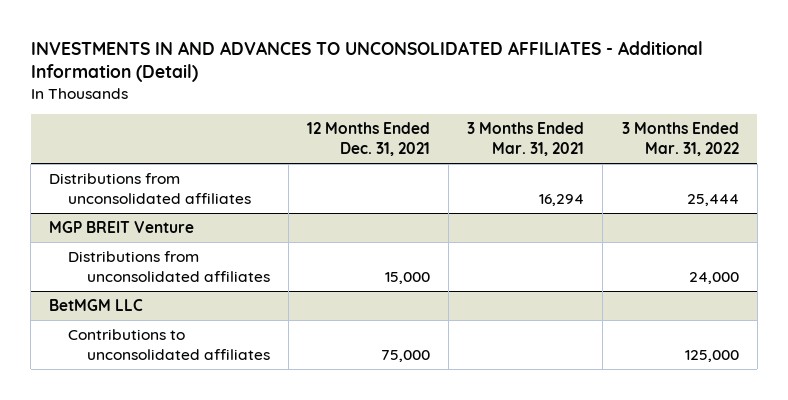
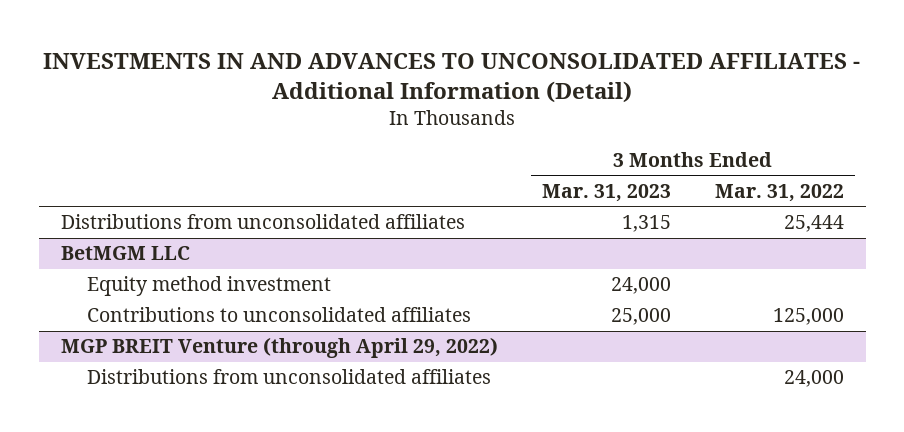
- | 12 Months Ended Dec. 31, 2021 | 3 Months Ended Mar. 31, 2021 | 3 Months Ended Mar. 31, 2022
+ | 3 Months Ended Mar. 31, 2023 | 3 Months Ended Mar. 31, 2022
- MGP BREIT Venture
- Distributions from unconsolidated affiliates | 15,000 | | 24,000
@ BetMGM LLC
+ Equity method investment | 24,000 |
+ MGP BREIT Venture (through April 29, 2022)
+ Distributions from unconsolidated affiliates | | 24,000

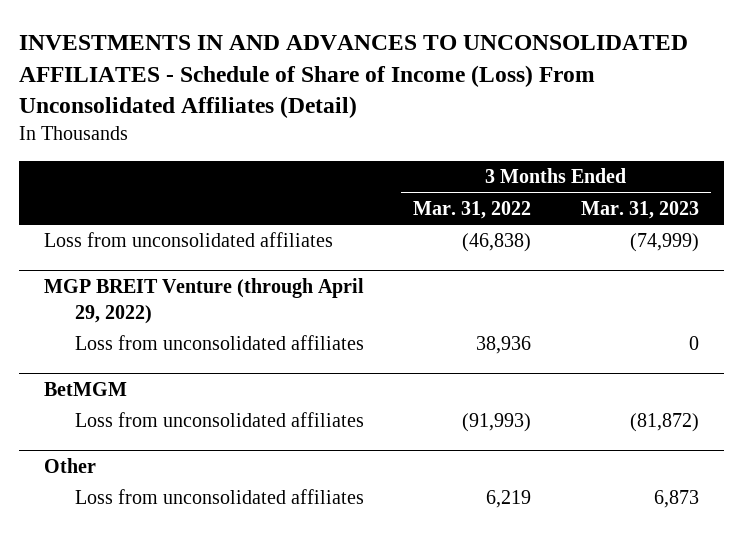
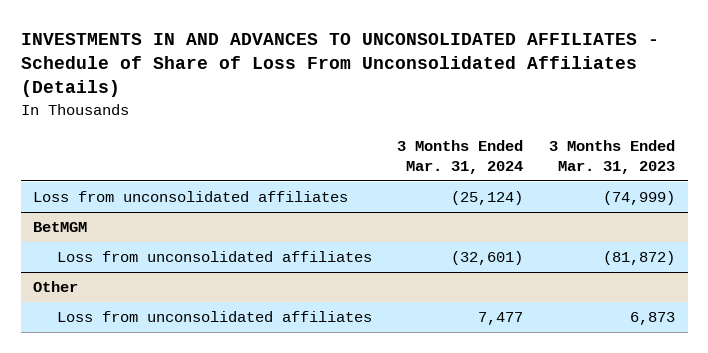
- INVESTMENTS IN AND ADVANCES TO UNCONSOLIDATED AFFILIATES - Schedule of Share of Income (Loss) From Unconsolidated Affiliates (Detail)
+ INVESTMENTS IN AND ADVANCES TO UNCONSOLIDATED AFFILIATES - Schedule of Share of Loss From Unconsolidated Affiliates (Details)
- | 3 Months Ended Mar. 31, 2022 | 3 Months Ended Mar. 31, 2023
+ | 3 Months Ended Mar. 31, 2024 | 3 Months Ended Mar. 31, 2023
- MGP BREIT Venture (through April 29, 2022)
- Loss from unconsolidated affiliates | 38,936 | 0

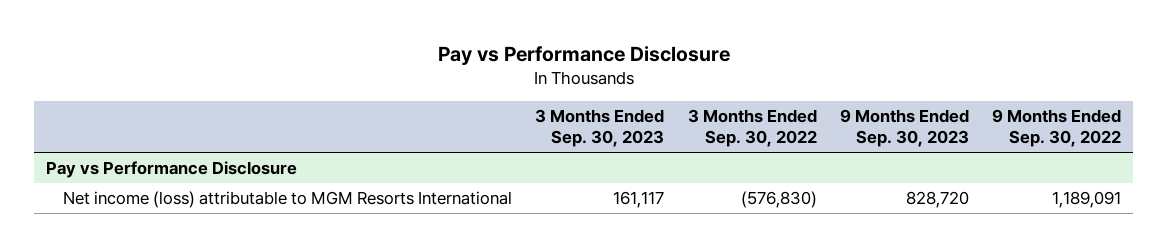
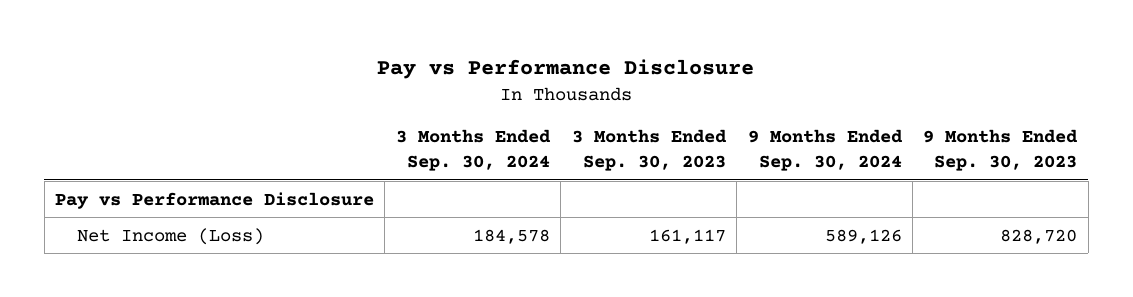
- | 3 Months Ended Sep. 30, 2023 | 3 Months Ended Sep. 30, 2022 | 9 Months Ended Sep. 30, 2023 | 9 Months Ended Sep. 30, 2022
+ | 3 Months Ended Sep. 30, 2024 | 3 Months Ended Sep. 30, 2023 | 9 Months Ended Sep. 30, 2024 | 9 Months Ended Sep. 30, 2023
- Net income (loss) attributable to MGM Resorts International | 161,117 | (576,830) | 828,720 | 1,189,091
+ Net Income (Loss) | 184,578 | 161,117 | 589,126 | 828,720

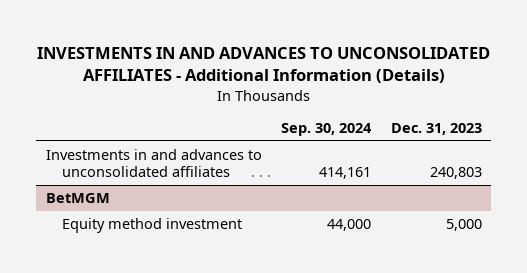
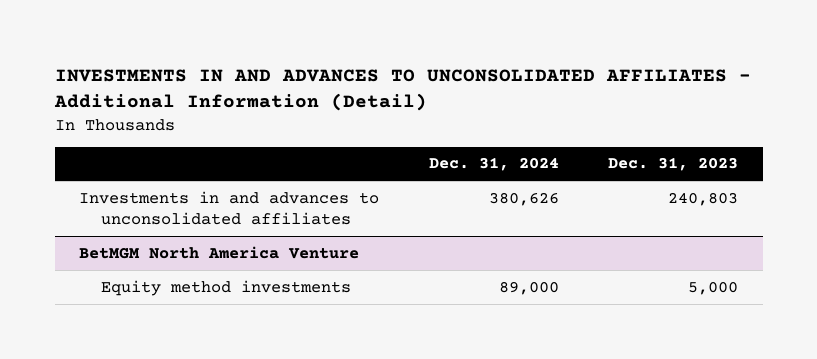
- INVESTMENTS IN AND ADVANCES TO UNCONSOLIDATED AFFILIATES - Additional Information (Details)
+ INVESTMENTS IN AND ADVANCES TO UNCONSOLIDATED AFFILIATES - Additional Information (Detail)
- | Sep. 30, 2024 | Dec. 31, 2023
+ | Dec. 31, 2024 | Dec. 31, 2023
- BetMGM
- Equity method investment | 44,000 | 5,000
+ BetMGM North America Venture
+ Equity method investments | 89,000 | 5,000

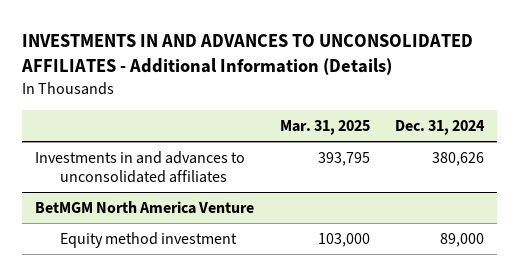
- INVESTMENTS IN AND ADVANCES TO UNCONSOLIDATED AFFILIATES - Additional Information (Detail)
+ INVESTMENTS IN AND ADVANCES TO UNCONSOLIDATED AFFILIATES - Additional Information (Details)
- | Dec. 31, 2024 | Dec. 31, 2023
+ | Mar. 31, 2025 | Dec. 31, 2024
@ BetMGM North America Venture
- Equity method investments | 89,000 | 5,000
+ Equity method investment | 103,000 | 89,000

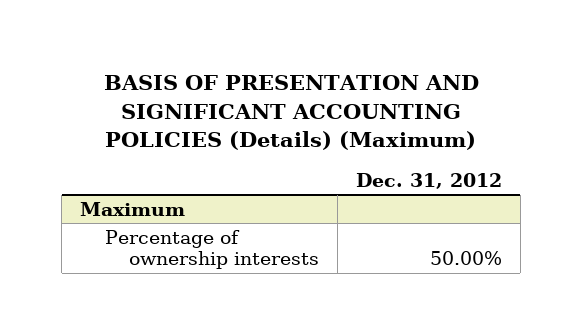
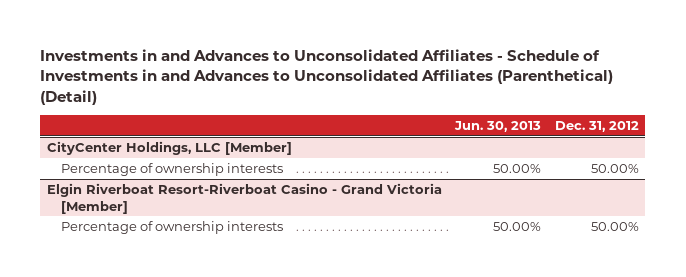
- BASIS OF PRESENTATION AND SIGNIFICANT ACCOUNTING POLICIES (Details) (Maximum)
+ Investments in and Advances to Unconsolidated Affiliates - Schedule of Investments in and Advances to Unconsolidated Affiliates (Parenthetical) (Detail)
- | Dec. 31, 2012
+ | Jun. 30, 2013 | Dec. 31, 2012
- Maximum
+ CityCenter Holdings, LLC [Member]
+ Elgin Riverboat Resort-Riverboat Casino - Grand Victoria [Member]
+ Percentage of ownership interests | 50.00% | 50.00%

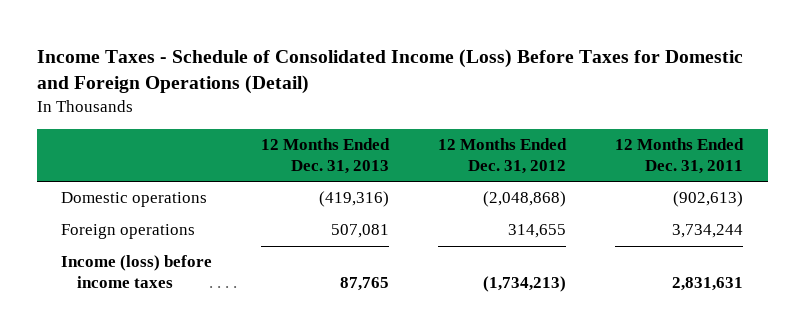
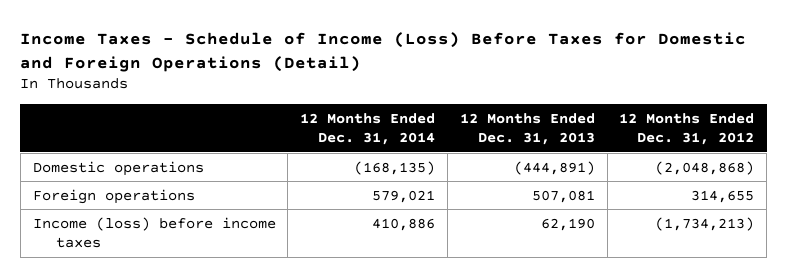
- Income Taxes - Schedule of Consolidated Income (Loss) Before Taxes for Domestic and Foreign Operations (Detail)
+ Income Taxes - Schedule of Income (Loss) Before Taxes for Domestic and Foreign Operations (Detail)
- | 12 Months Ended Dec. 31, 2013 | 12 Months Ended Dec. 31, 2012 | 12 Months Ended Dec. 31, 2011
+ | 12 Months Ended Dec. 31, 2014 | 12 Months Ended Dec. 31, 2013 | 12 Months Ended Dec. 31, 2012
- Domestic operations | (419,316) | (2,048,868) | (902,613)
+ Domestic operations | (168,135) | (444,891) | (2,048,868)
- Income (loss) before income taxes | 87,765 | (1,734,213) | 2,831,631
+ Income (loss) before income taxes | 410,886 | 62,190 | (1,734,213)

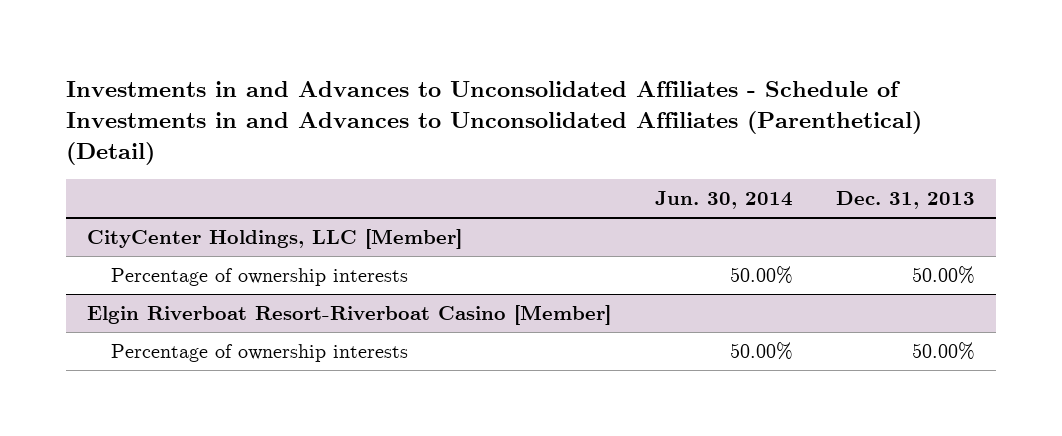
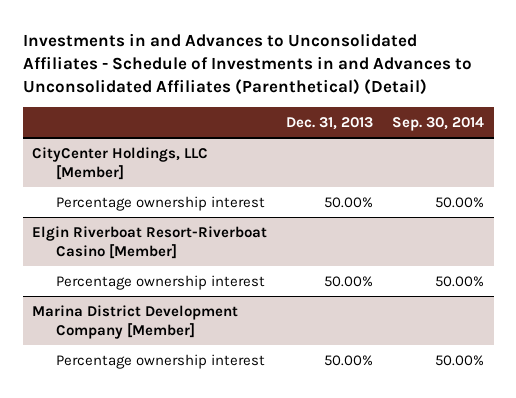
- | Jun. 30, 2014 | Dec. 31, 2013
+ | Dec. 31, 2013 | Sep. 30, 2014
@ CityCenter Holdings, LLC [Member]
- Percentage of ownership interests | 50.00% | 50.00%
+ Percentage ownership interest | 50.00% | 50.00%
@ Elgin Riverboat Resort-Riverboat Casino [Member]
- Percentage of ownership interests | 50.00% | 50.00%
+ Percentage ownership interest | 50.00% | 50.00%
+ Marina District Development Company [Member]
+ Percentage ownership interest | 50.00% | 50.00%

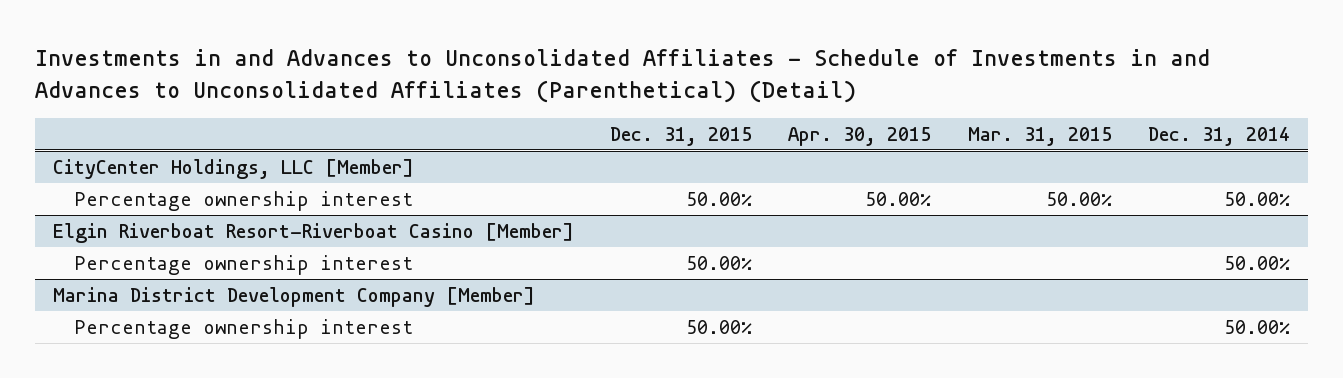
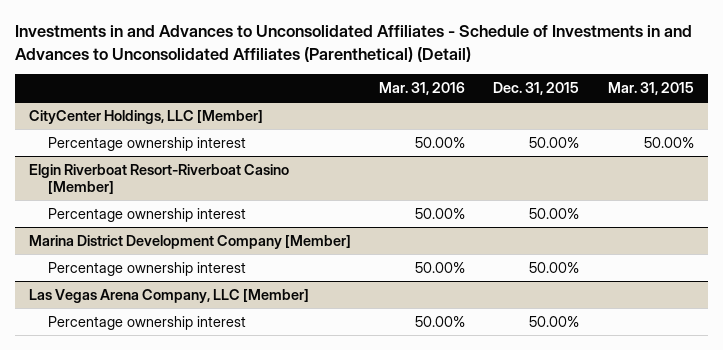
- | Dec. 31, 2015 | Apr. 30, 2015 | Mar. 31, 2015 | Dec. 31, 2014
+ | Mar. 31, 2016 | Dec. 31, 2015 | Mar. 31, 2015
+ Las Vegas Arena Company, LLC [Member]
+ Percentage ownership interest | 50.00% | 50.00% |

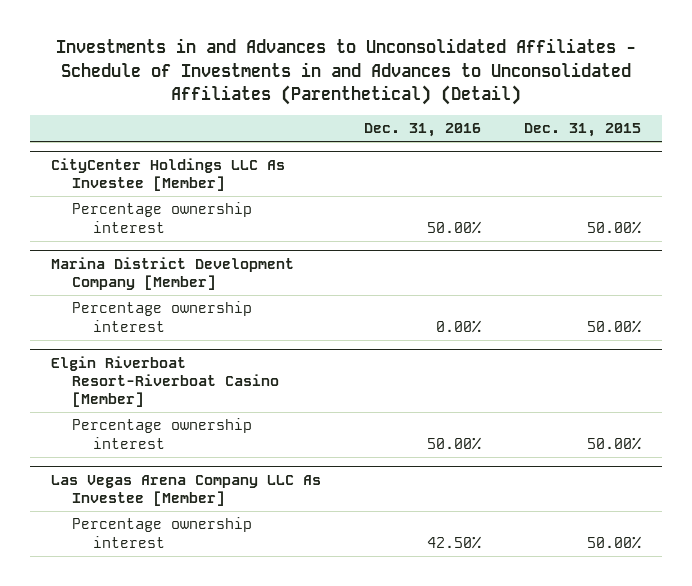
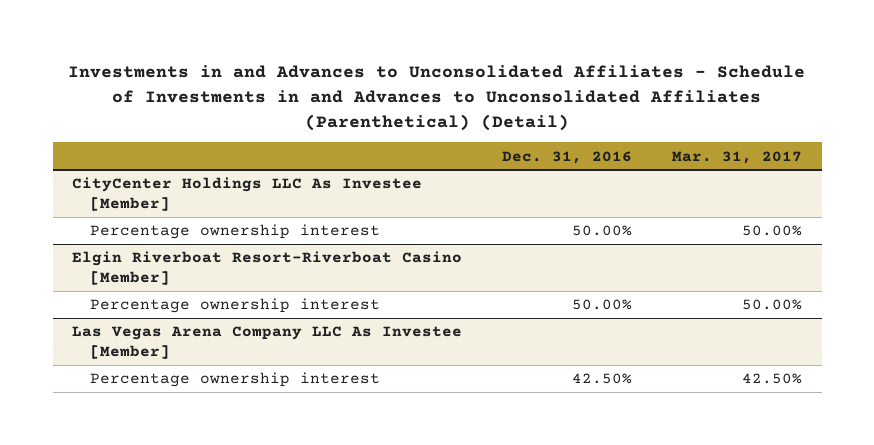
- | Dec. 31, 2016 | Dec. 31, 2015
+ | Dec. 31, 2016 | Mar. 31, 2017
- Marina District Development Company [Member]
- Percentage ownership interest | 0.00% | 50.00%

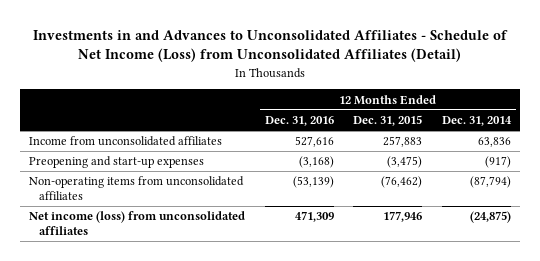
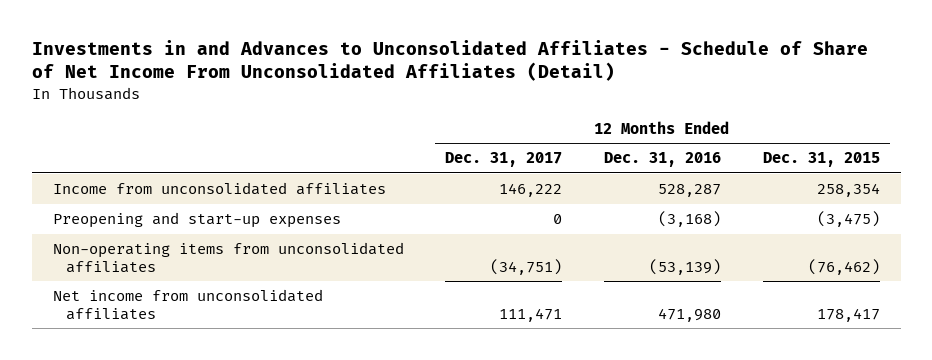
- Investments in and Advances to Unconsolidated Affiliates - Schedule of Net Income (Loss) from Unconsolidated Affiliates (Detail)
+ Investments in and Advances to Unconsolidated Affiliates - Schedule of Share of Net Income From Unconsolidated Affiliates (Detail)
- | 12 Months Ended Dec. 31, 2016 | 12 Months Ended Dec. 31, 2015 | 12 Months Ended Dec. 31, 2014
+ | 12 Months Ended Dec. 31, 2017 | 12 Months Ended Dec. 31, 2016 | 12 Months Ended Dec. 31, 2015
- Income from unconsolidated affiliates | 527,616 | 257,883 | 63,836
+ Income from unconsolidated affiliates | 146,222 | 528,287 | 258,354
- Net income (loss) from unconsolidated affiliates | 471,309 | 177,946 | (24,875)
+ Net income from unconsolidated affiliates | 111,471 | 471,980 | 178,417

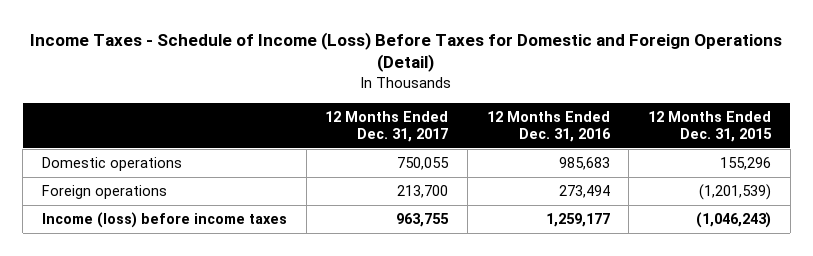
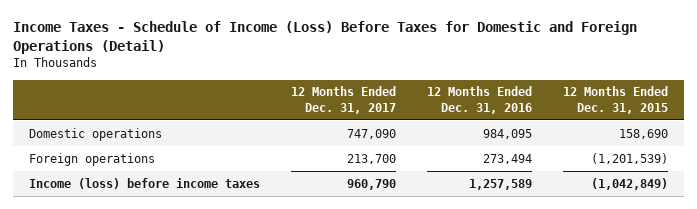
- Domestic operations | 750,055 | 985,683 | 155,296
+ Domestic operations | 747,090 | 984,095 | 158,690
- Income (loss) before income taxes | 963,755 | 1,259,177 | (1,046,243)
+ Income (loss) before income taxes | 960,790 | 1,257,589 | (1,042,849)

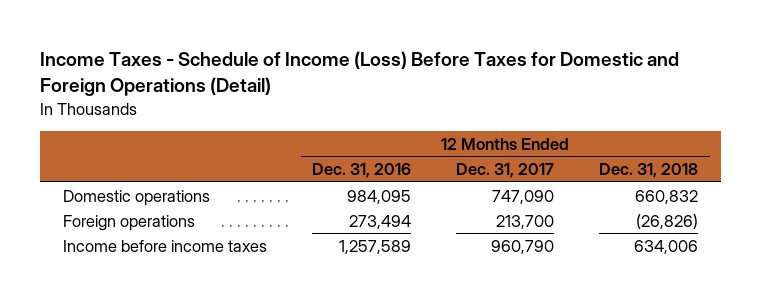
- | 12 Months Ended Dec. 31, 2017 | 12 Months Ended Dec. 31, 2016 | 12 Months Ended Dec. 31, 2015
+ | 12 Months Ended Dec. 31, 2016 | 12 Months Ended Dec. 31, 2017 | 12 Months Ended Dec. 31, 2018
- Income (loss) before income taxes | 960,790 | 1,257,589 | (1,042,849)
+ Income before income taxes | 1,257,589 | 960,790 | 634,006

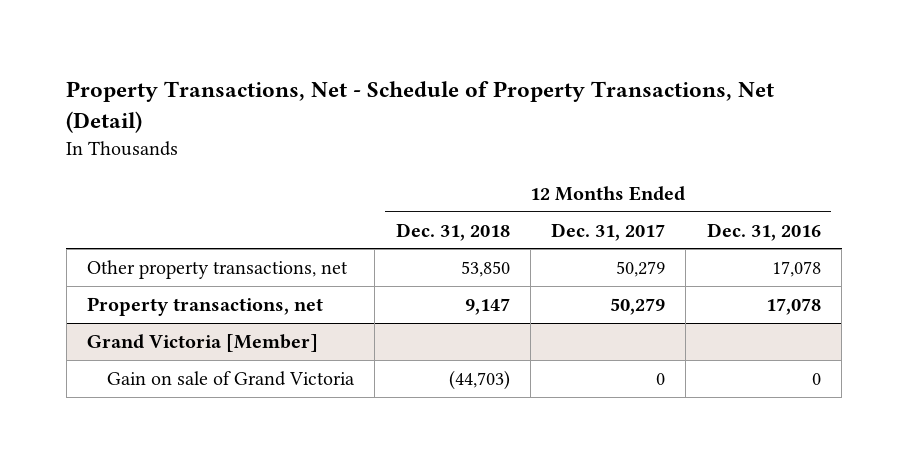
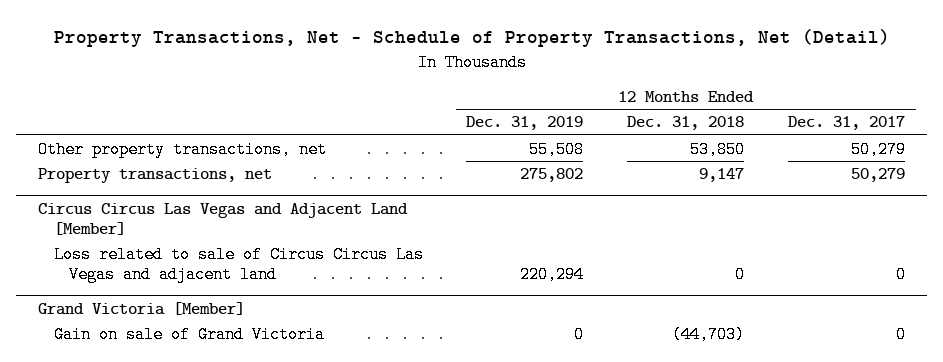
- | 12 Months Ended Dec. 31, 2018 | 12 Months Ended Dec. 31, 2017 | 12 Months Ended Dec. 31, 2016
+ | 12 Months Ended Dec. 31, 2019 | 12 Months Ended Dec. 31, 2018 | 12 Months Ended Dec. 31, 2017
+ Circus Circus Las Vegas and Adjacent Land [Member]
+ Loss related to sale of Circus Circus Las Vegas and adjacent land | 220,294 | 0 | 0

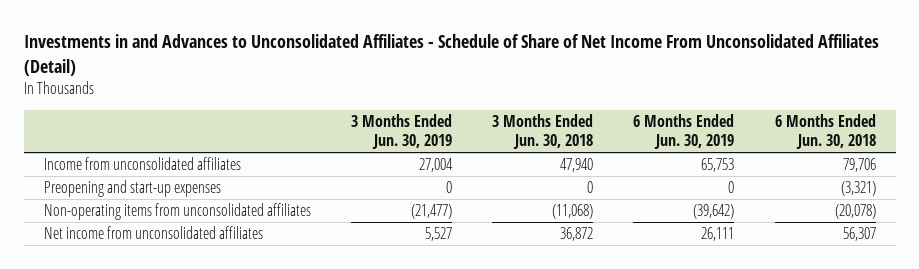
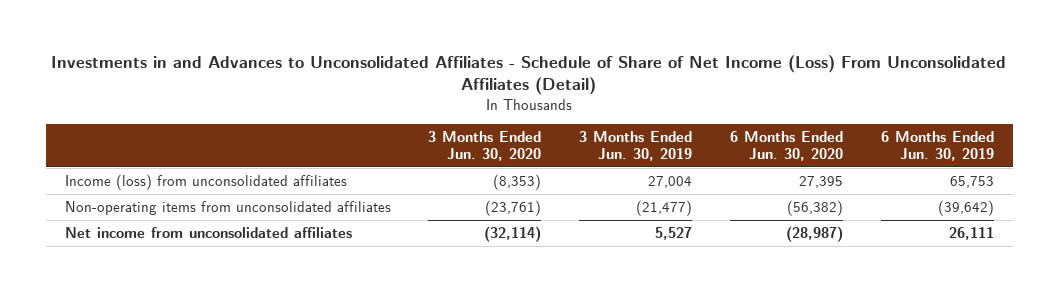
- Investments in and Advances to Unconsolidated Affiliates - Schedule of Share of Net Income From Unconsolidated Affiliates (Detail)
+ Investments in and Advances to Unconsolidated Affiliates - Schedule of Share of Net Income (Loss) From Unconsolidated Affiliates (Detail)
- | 3 Months Ended Jun. 30, 2019 | 3 Months Ended Jun. 30, 2018 | 6 Months Ended Jun. 30, 2019 | 6 Months Ended Jun. 30, 2018
+ | 3 Months Ended Jun. 30, 2020 | 3 Months Ended Jun. 30, 2019 | 6 Months Ended Jun. 30, 2020 | 6 Months Ended Jun. 30, 2019
- Income from unconsolidated affiliates | 27,004 | 47,940 | 65,753 | 79,706
- Preopening and start-up expenses | 0 | 0 | 0 | (3,321)
+ Income (loss) from unconsolidated affiliates | (8,353) | 27,004 | 27,395 | 65,753

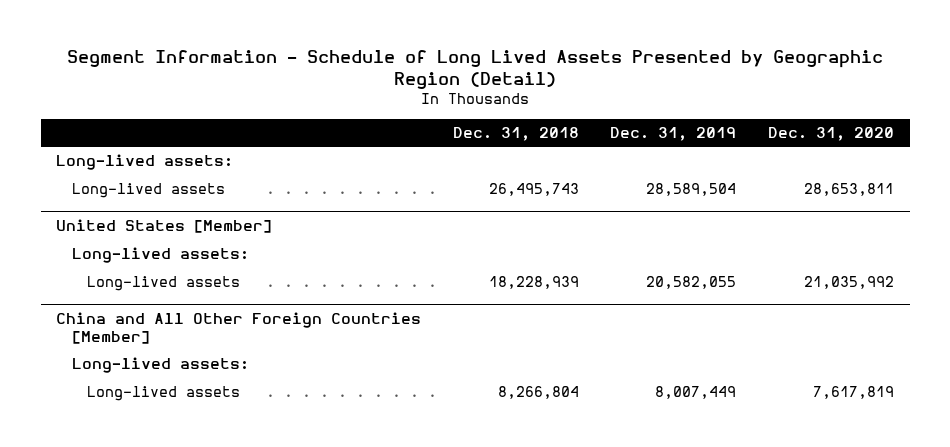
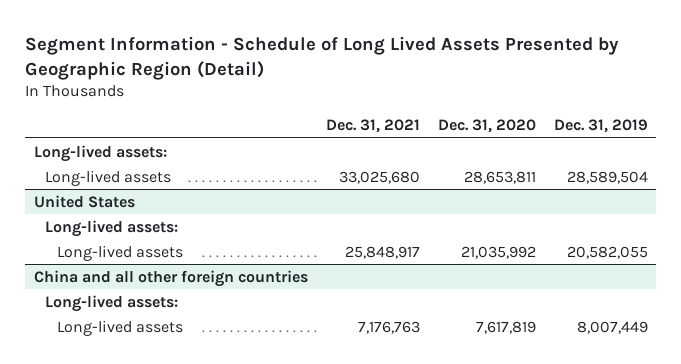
- | Dec. 31, 2018 | Dec. 31, 2019 | Dec. 31, 2020
+ | Dec. 31, 2021 | Dec. 31, 2020 | Dec. 31, 2019
- United States [Member]
+ United States
- China and All Other Foreign Countries [Member]
+ China and all other foreign countries

